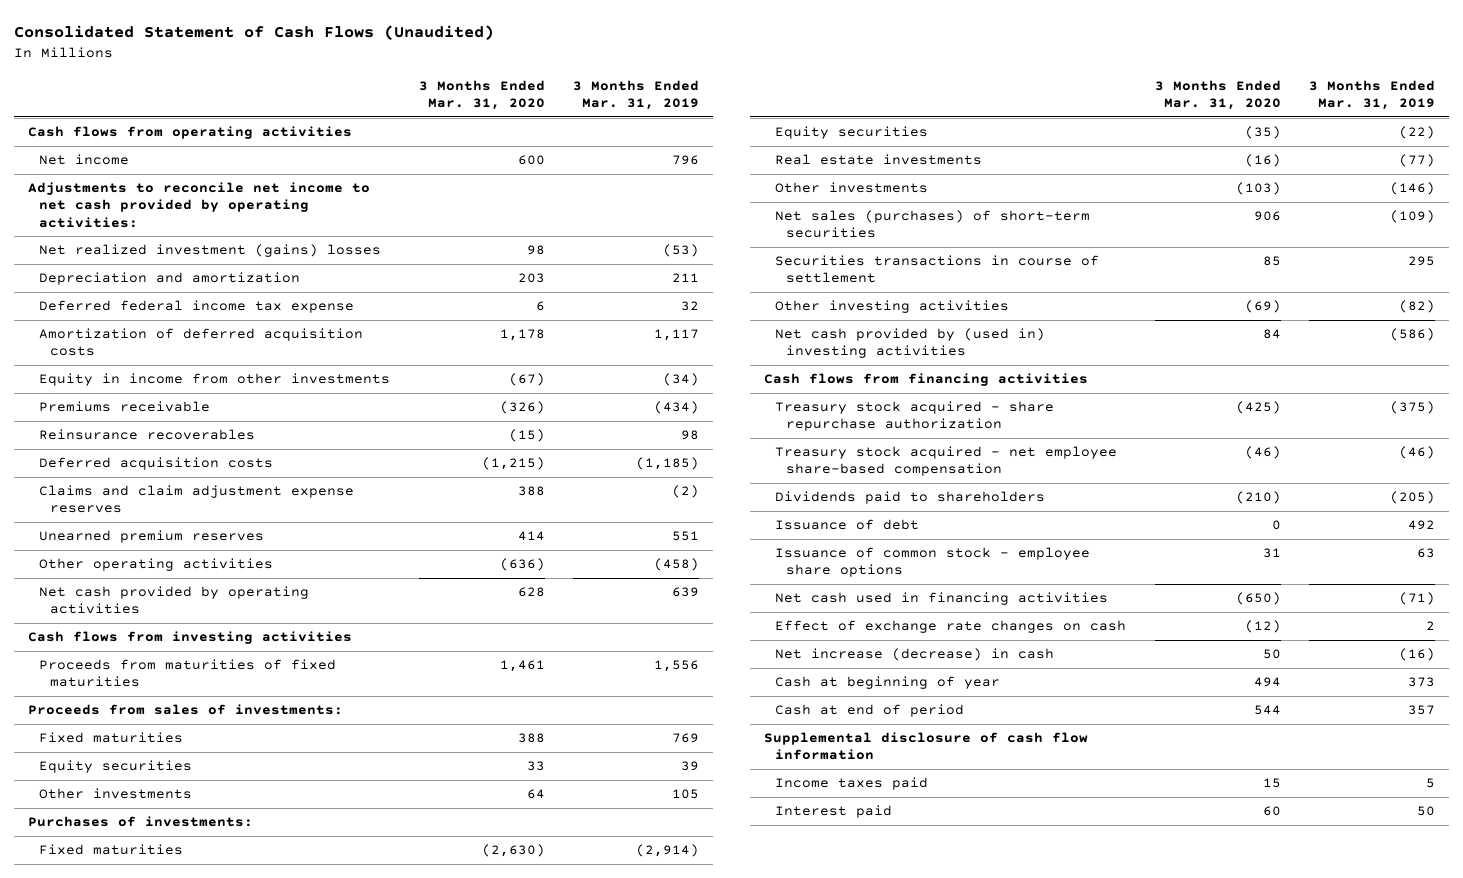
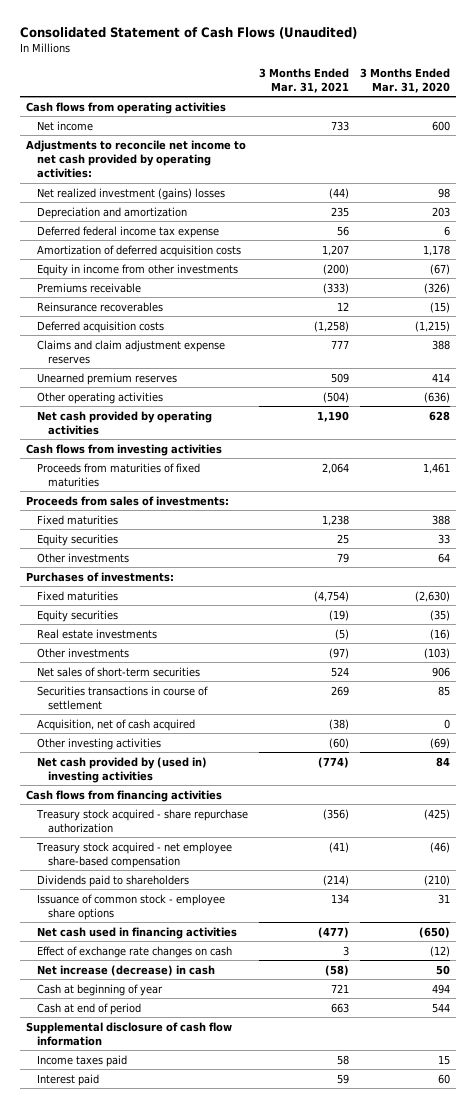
- | 3 Months Ended Mar. 31, 2020 | 3 Months Ended Mar. 31, 2019
+ | 3 Months Ended Mar. 31, 2021 | 3 Months Ended Mar. 31, 2020
- Net sales (purchases) of short-term securities | 906 | (109)
+ Net sales of short-term securities | 524 | 906
+ Acquisition, net of cash acquired | (38) | 0
- Issuance of debt | 0 | 492

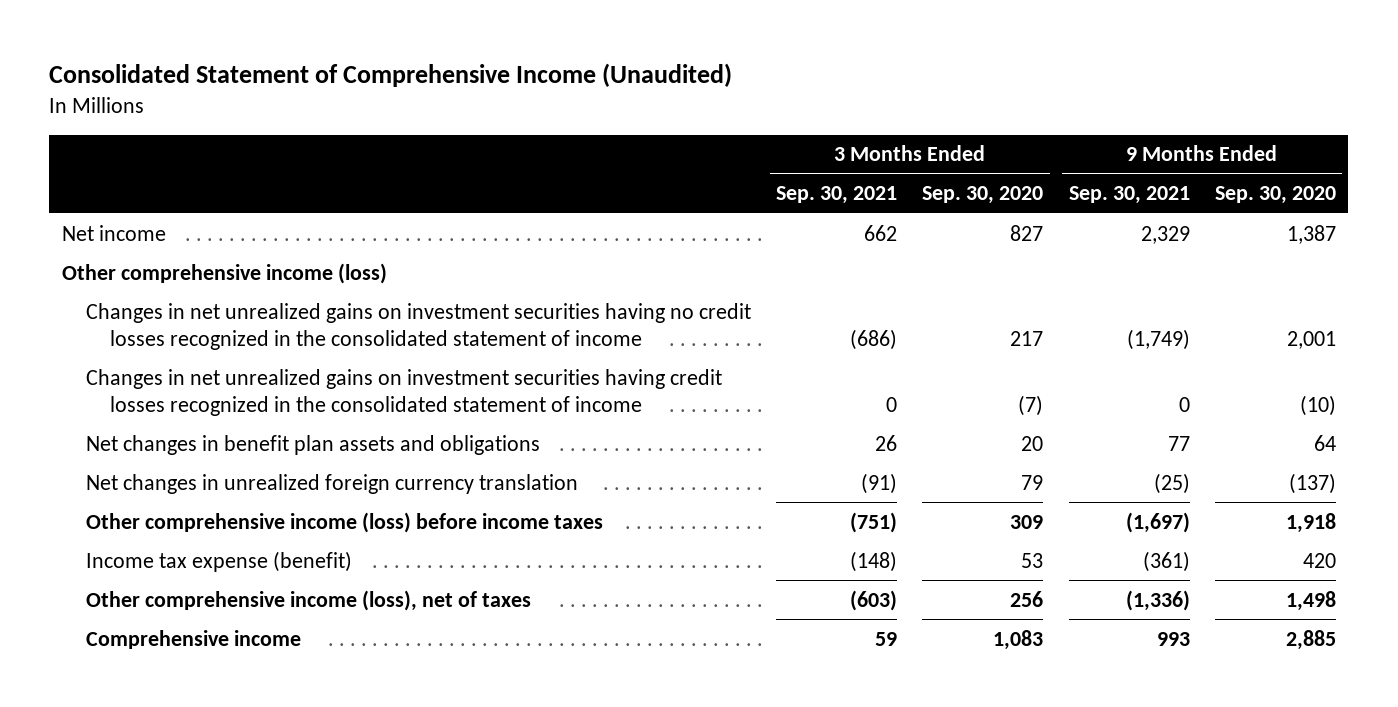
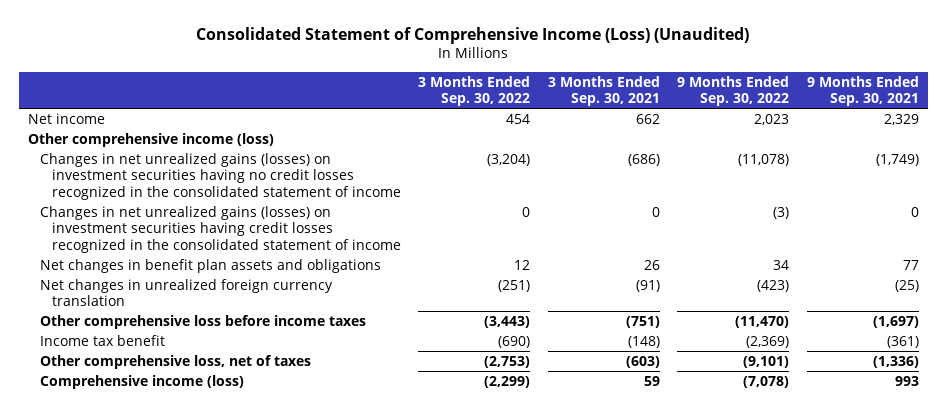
- Consolidated Statement of Comprehensive Income (Unaudited)
+ Consolidated Statement of Comprehensive Income (Loss) (Unaudited)
- | 3 Months Ended Sep. 30, 2021 | 3 Months Ended Sep. 30, 2020 | 9 Months Ended Sep. 30, 2021 | 9 Months Ended Sep. 30, 2020
+ | 3 Months Ended Sep. 30, 2022 | 3 Months Ended Sep. 30, 2021 | 9 Months Ended Sep. 30, 2022 | 9 Months Ended Sep. 30, 2021
- Changes in net unrealized gains on investment securities having no credit losses recognized in the consolidated statement of income | (686) | 217 | (1,749) | 2,001
- Changes in net unrealized gains on investment securities having credit losses recognized in the consolidated statement of income | 0 | (7) | 0 | (10)
+ Changes in net unrealized gains (losses) on investment securities having no credit losses recognized in the consolidated statement of income | (3,204) | (686) | (11,078) | (1,749)
+ Changes in net unrealized gains (losses) on investment securities having credit losses recognized in the consolidated statement of income | 0 | 0 | (3) | 0
- Other comprehensive income (loss) before income taxes | (751) | 309 | (1,697) | 1,918
- Income tax expense (benefit) | (148) | 53 | (361) | 420
- Other comprehensive income (loss), net of taxes | (603) | 256 | (1,336) | 1,498
- Comprehensive income | 59 | 1,083 | 993 | 2,885
+ Other comprehensive loss before income taxes | (3,443) | (751) | (11,470) | (1,697)
+ Income tax benefit | (690) | (148) | (2,369) | (361)
+ Other comprehensive loss, net of taxes | (2,753) | (603) | (9,101) | (1,336)
+ Comprehensive income (loss) | (2,299) | 59 | (7,078) | 993

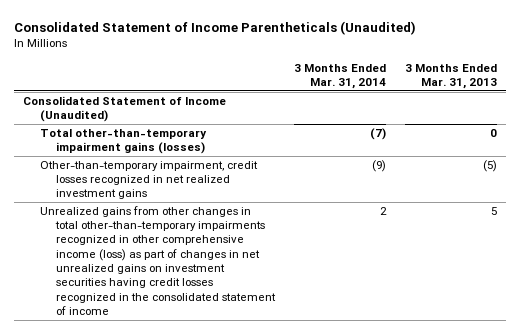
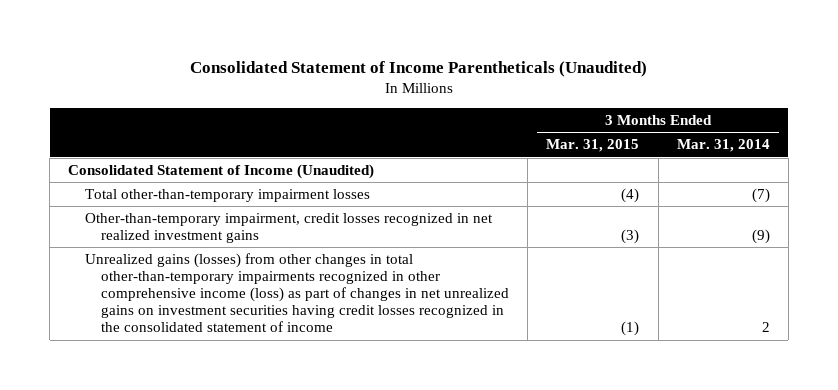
- | 3 Months Ended Mar. 31, 2014 | 3 Months Ended Mar. 31, 2013
+ | 3 Months Ended Mar. 31, 2015 | 3 Months Ended Mar. 31, 2014
- Total other-than-temporary impairment gains (losses) | (7) | 0
+ Total other-than-temporary impairment losses | (4) | (7)
- Unrealized gains from other changes in total other-than-temporary impairments recognized in other comprehensive income (loss) as part of changes in net unrealized gains on investment securities having credit losses recognized in the consolidated statement of income | 2 | 5
+ Unrealized gains (losses) from other changes in total other-than-temporary impairments recognized in other comprehensive income (loss) as part of changes in net unrealized gains on investment securities having credit losses recognized in the consolidated statement of income | (1) | 2

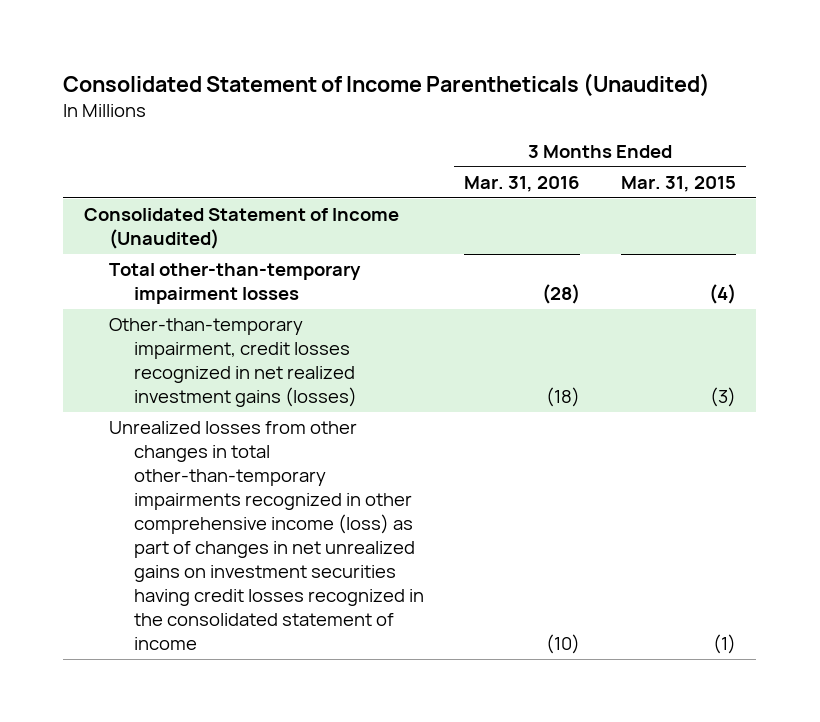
- | 3 Months Ended Mar. 31, 2015 | 3 Months Ended Mar. 31, 2014
+ | 3 Months Ended Mar. 31, 2016 | 3 Months Ended Mar. 31, 2015
- Other-than-temporary impairment, credit losses recognized in net realized investment gains | (3) | (9)
- Unrealized gains (losses) from other changes in total other-than-temporary impairments recognized in other comprehensive income (loss) as part of changes in net unrealized gains on investment securities having credit losses recognized in the consolidated statement of income | (1) | 2
+ Other-than-temporary impairment, credit losses recognized in net realized investment gains (losses) | (18) | (3)
+ Unrealized losses from other changes in total other-than-temporary impairments recognized in other comprehensive income (loss) as part of changes in net unrealized gains on investment securities having credit losses recognized in the consolidated statement of income | (10) | (1)

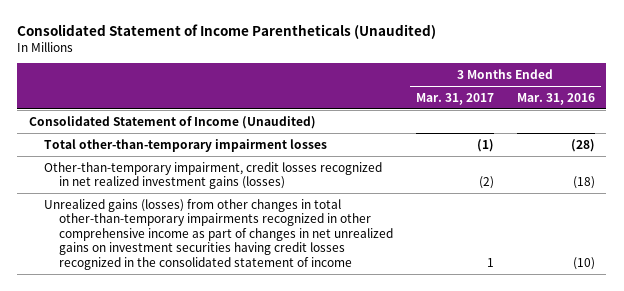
- | 3 Months Ended Mar. 31, 2016 | 3 Months Ended Mar. 31, 2015
+ | 3 Months Ended Mar. 31, 2017 | 3 Months Ended Mar. 31, 2016
- Unrealized losses from other changes in total other-than-temporary impairments recognized in other comprehensive income (loss) as part of changes in net unrealized gains on investment securities having credit losses recognized in the consolidated statement of income | (10) | (1)
+ Unrealized gains (losses) from other changes in total other-than-temporary impairments recognized in other comprehensive income as part of changes in net unrealized gains on investment securities having credit losses recognized in the consolidated statement of income | 1 | (10)

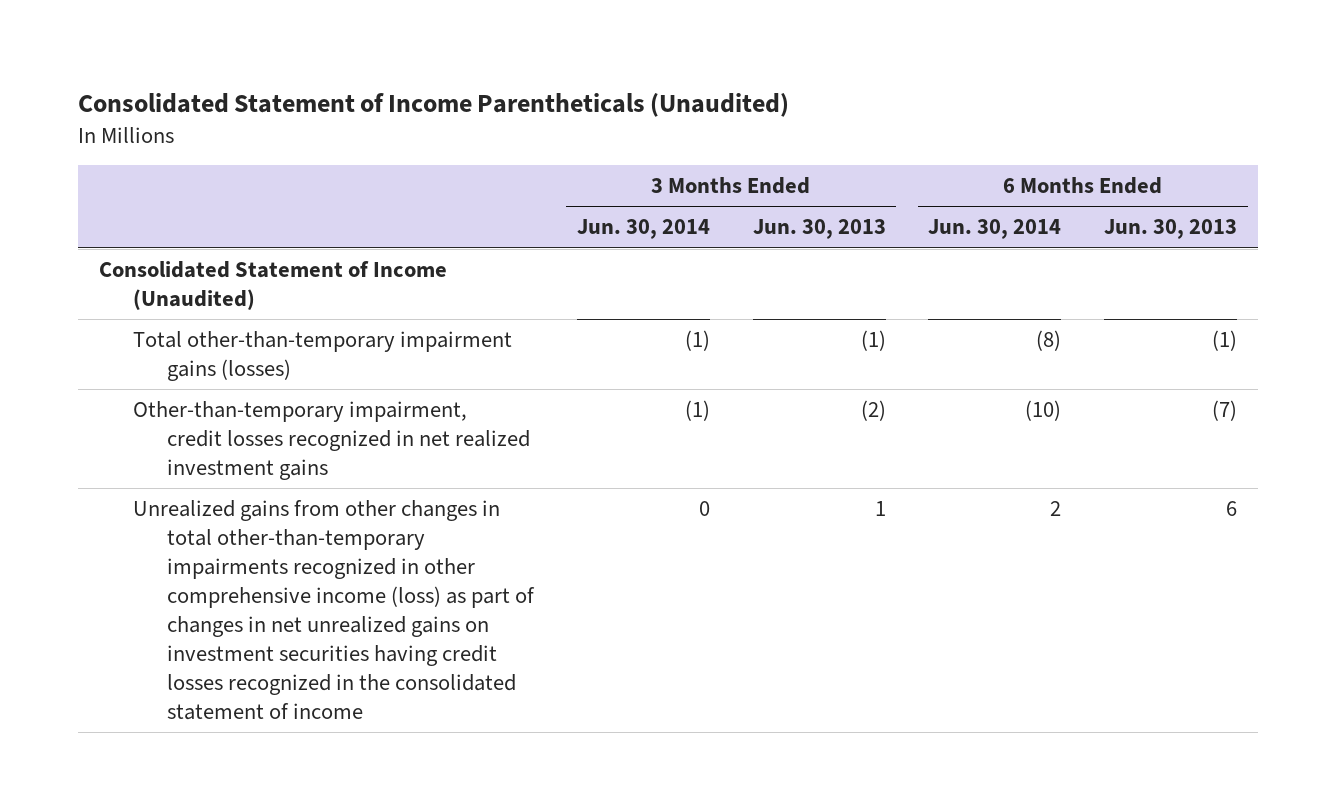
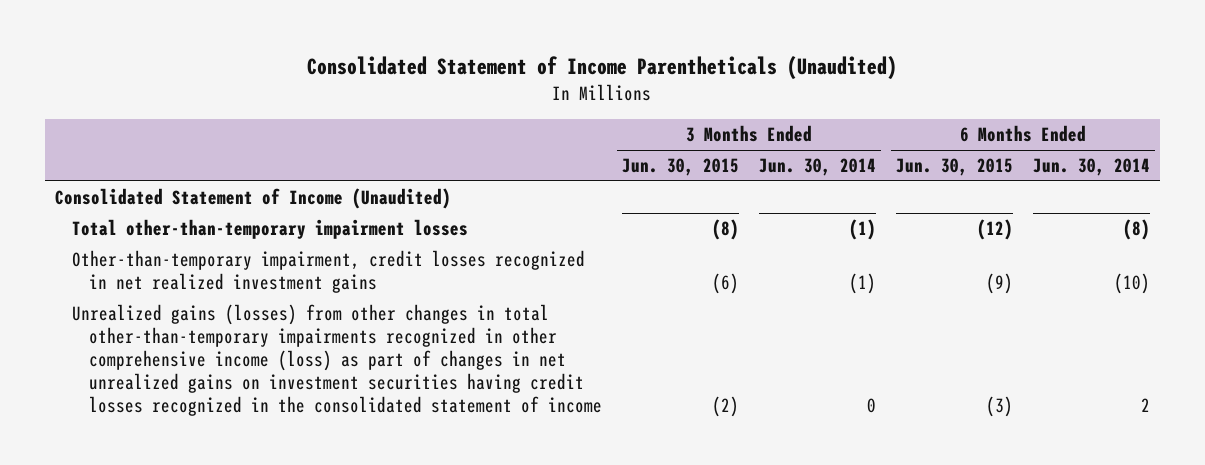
- | 3 Months Ended Jun. 30, 2014 | 3 Months Ended Jun. 30, 2013 | 6 Months Ended Jun. 30, 2014 | 6 Months Ended Jun. 30, 2013
+ | 3 Months Ended Jun. 30, 2015 | 3 Months Ended Jun. 30, 2014 | 6 Months Ended Jun. 30, 2015 | 6 Months Ended Jun. 30, 2014
- Total other-than-temporary impairment gains (losses) | (1) | (1) | (8) | (1)
+ Total other-than-temporary impairment losses | (8) | (1) | (12) | (8)
- Unrealized gains from other changes in total other-than-temporary impairments recognized in other comprehensive income (loss) as part of changes in net unrealized gains on investment securities having credit losses recognized in the consolidated statement of income | 0 | 1 | 2 | 6
+ Unrealized gains (losses) from other changes in total other-than-temporary impairments recognized in other comprehensive income (loss) as part of changes in net unrealized gains on investment securities having credit losses recognized in the consolidated statement of income | (2) | 0 | (3) | 2

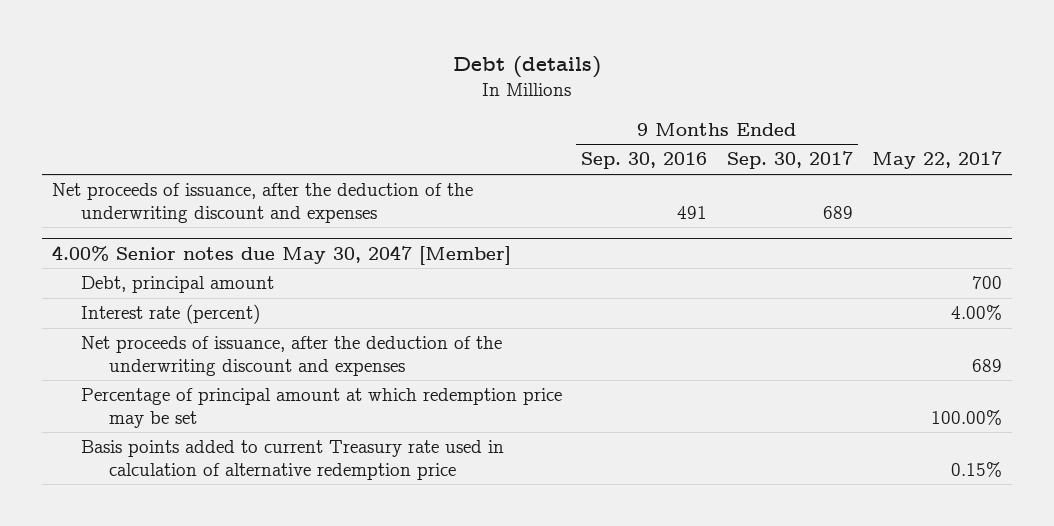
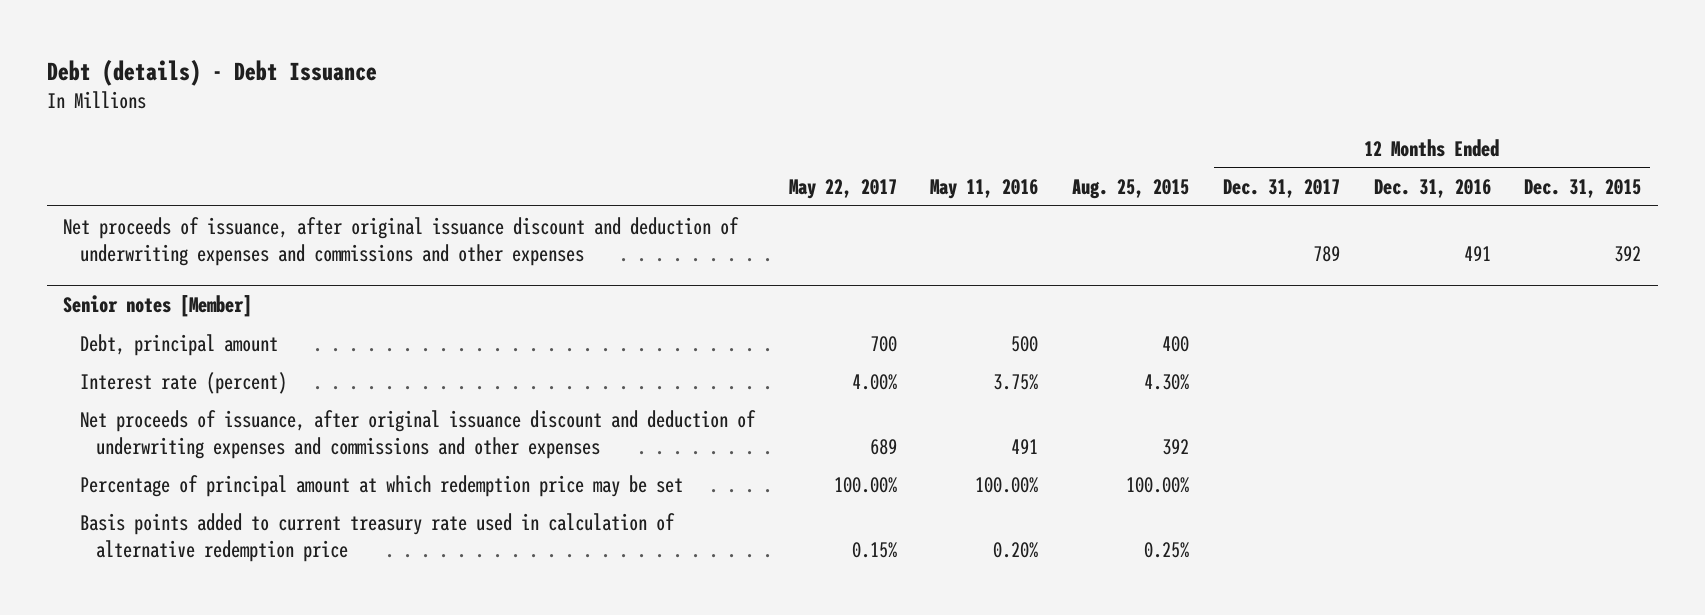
- Debt (details)
+ Debt (details) - Debt Issuance
- | 9 Months Ended Sep. 30, 2016 | 9 Months Ended Sep. 30, 2017 | May 22, 2017
+ | May 22, 2017 | May 11, 2016 | Aug. 25, 2015 | 12 Months Ended Dec. 31, 2017 | 12 Months Ended Dec. 31, 2016 | 12 Months Ended Dec. 31, 2015
- Net proceeds of issuance, after the deduction of the underwriting discount and expenses | 491 | 689 |
- 4.00% Senior notes due May 30, 2047 [Member]
+ Net proceeds of issuance, after original issuance discount and deduction of underwriting expenses and commissions and other expenses | | | | 789 | 491 | 392
+ Senior notes [Member]
- Net proceeds of issuance, after the deduction of the underwriting discount and expenses | | | 689
+ Net proceeds of issuance, after original issuance discount and deduction of underwriting expenses and commissions and other expenses | 689 | 491 | 392 | | |
- Basis points added to current Treasury rate used in calculation of alternative redemption price | | | 0.15%
+ Basis points added to current treasury rate used in calculation of alternative redemption price | 0.15% | 0.20% | 0.25% | | |

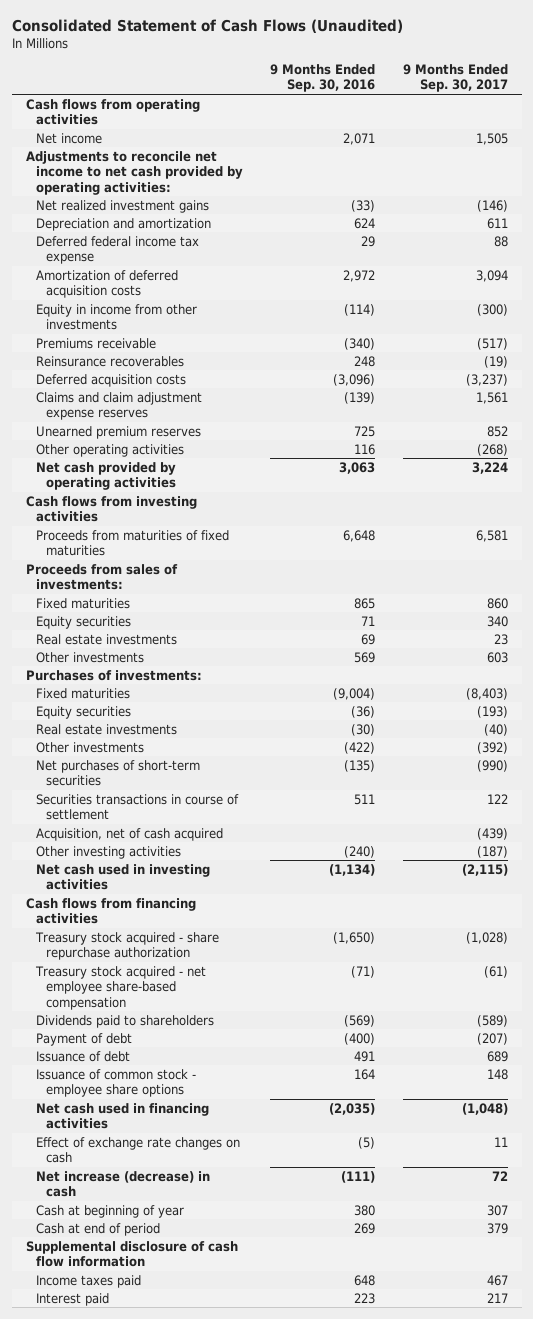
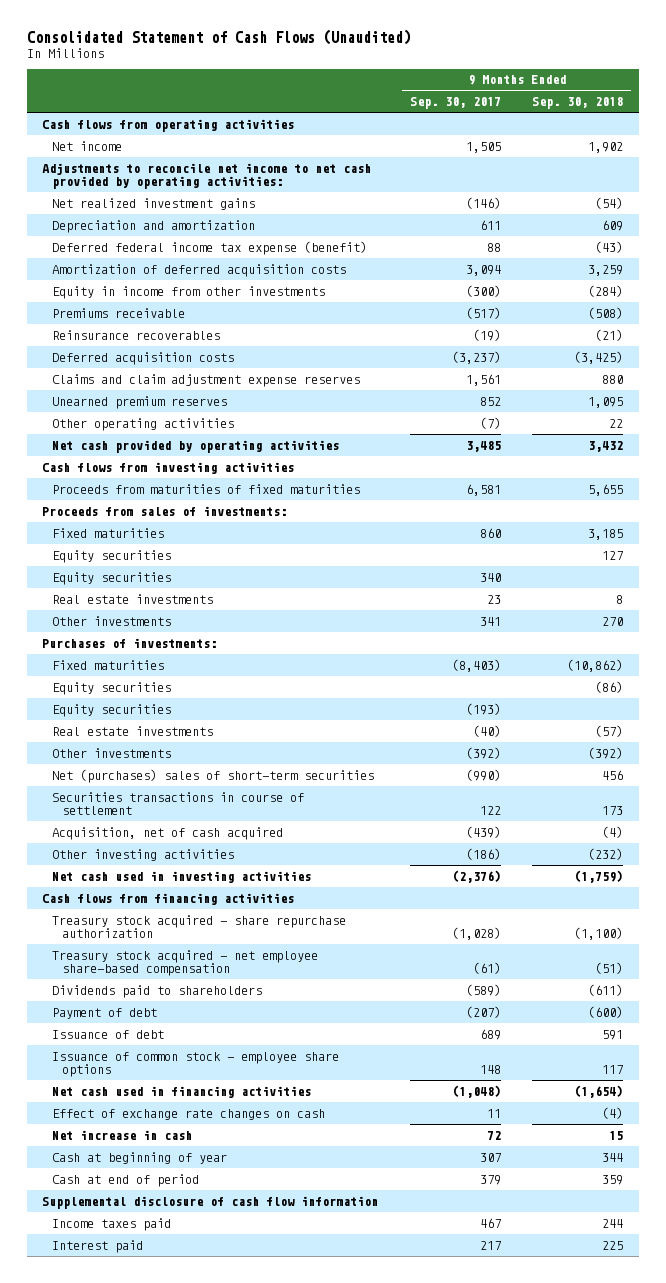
- | 9 Months Ended Sep. 30, 2016 | 9 Months Ended Sep. 30, 2017
+ | 9 Months Ended Sep. 30, 2017 | 9 Months Ended Sep. 30, 2018
- Deferred federal income tax expense | 29 | 88
+ Deferred federal income tax expense (benefit) | 88 | (43)
- Other operating activities | 116 | (268)
- Net cash provided by operating activities | 3,063 | 3,224
+ Other operating activities | (7) | 22
+ Net cash provided by operating activities | 3,485 | 3,432
+ Equity securities | | 127
- Other investments | 569 | 603
+ Other investments | 341 | 270
+ Equity securities | | (86)
- Net purchases of short-term securities | (135) | (990)
+ Net (purchases) sales of short-term securities | (990) | 456
- Other investing activities | (240) | (187)
- Net cash used in investing activities | (1,134) | (2,115)
+ Other investing activities | (186) | (232)
+ Net cash used in investing activities | (2,376) | (1,759)
- Net increase (decrease) in cash | (111) | 72
+ Net increase in cash | 72 | 15

